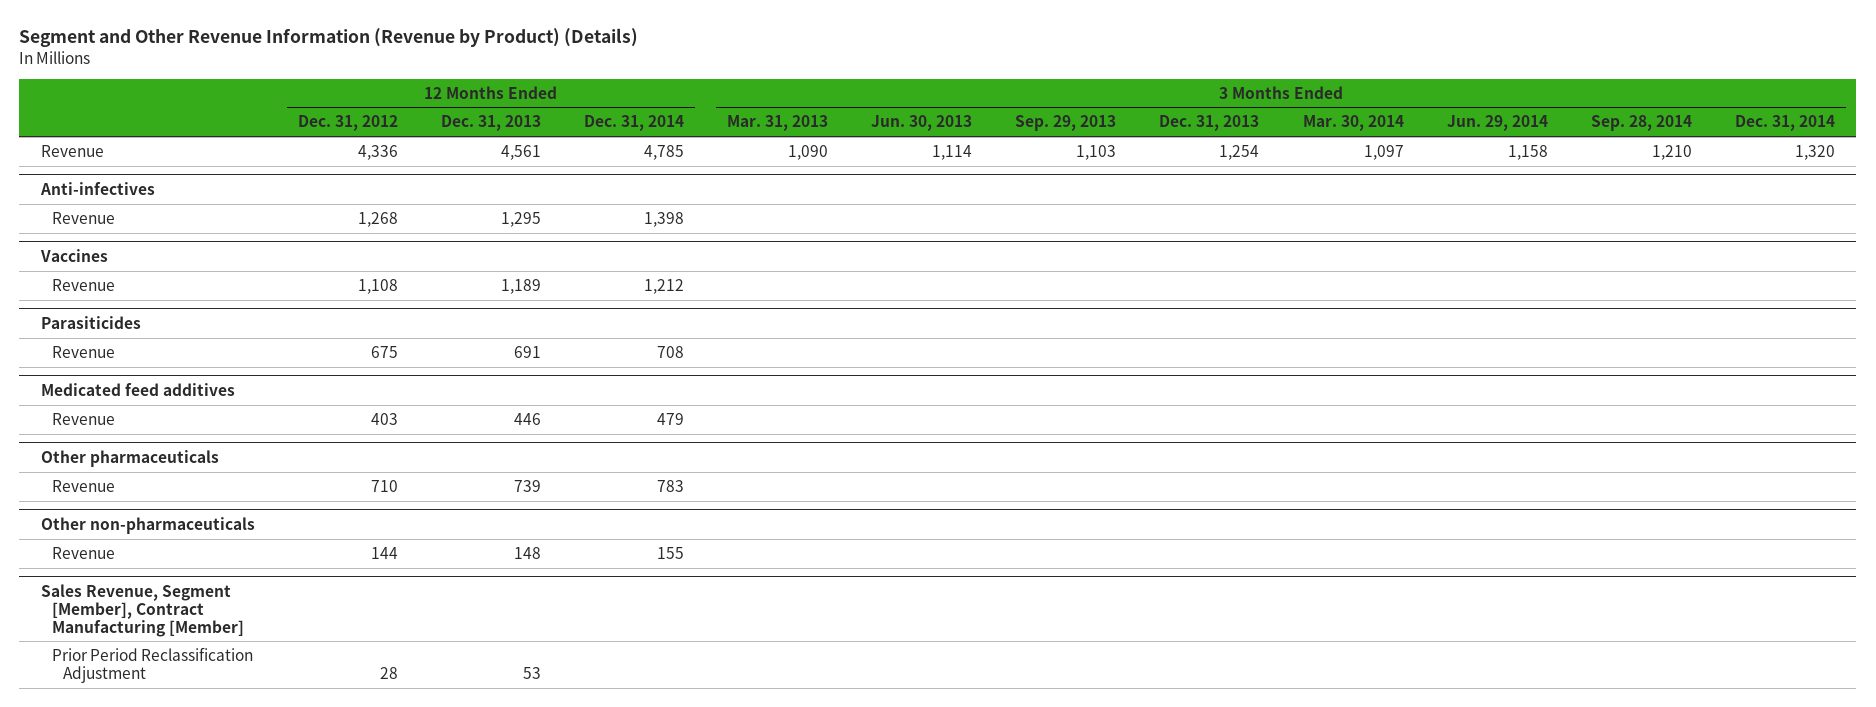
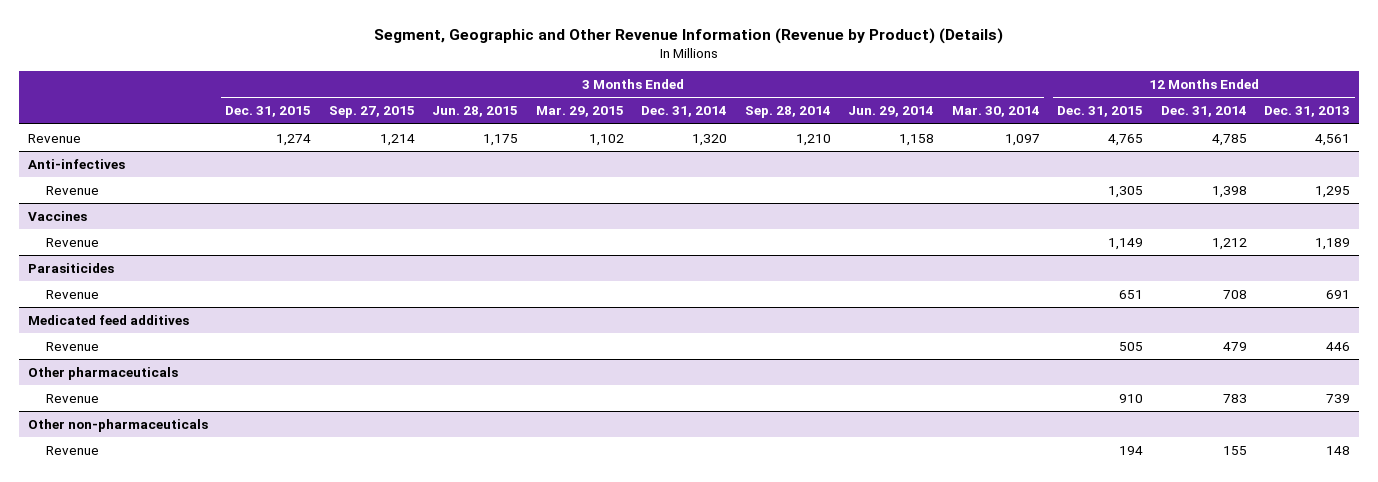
- Segment and Other Revenue Information (Revenue by Product) (Details)
+ Segment, Geographic and Other Revenue Information (Revenue by Product) (Details)
- | 12 Months Ended Dec. 31, 2012 | 12 Months Ended Dec. 31, 2013 | 12 Months Ended Dec. 31, 2014 | 3 Months Ended Mar. 31, 2013 | 3 Months Ended Jun. 30, 2013 | 3 Months Ended Sep. 29, 2013 | 3 Months Ended Dec. 31, 2013 | 3 Months Ended Mar. 30, 2014 | 3 Months Ended Jun. 29, 2014 | 3 Months Ended Sep. 28, 2014 | 3 Months Ended Dec. 31, 2014
+ | 3 Months Ended Dec. 31, 2015 | 3 Months Ended Sep. 27, 2015 | 3 Months Ended Jun. 28, 2015 | 3 Months Ended Mar. 29, 2015 | 3 Months Ended Dec. 31, 2014 | 3 Months Ended Sep. 28, 2014 | 3 Months Ended Jun. 29, 2014 | 3 Months Ended Mar. 30, 2014 | 12 Months Ended Dec. 31, 2015 | 12 Months Ended Dec. 31, 2014 | 12 Months Ended Dec. 31, 2013
- Sales Revenue, Segment [Member], Contract Manufacturing [Member]
- Prior Period Reclassification Adjustment | 28 | 53 | | | | | | | | |

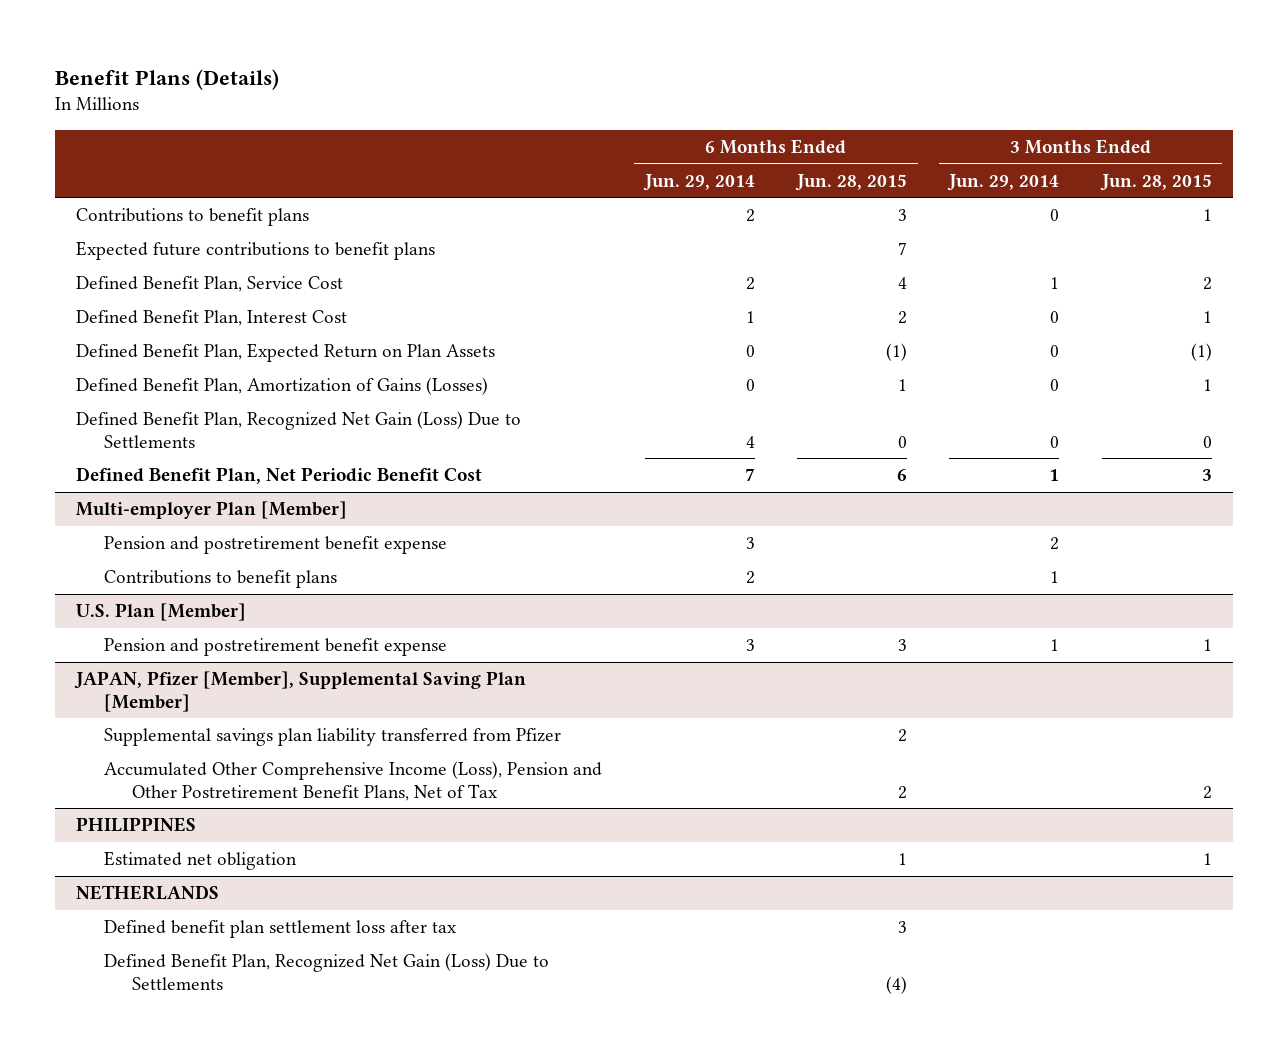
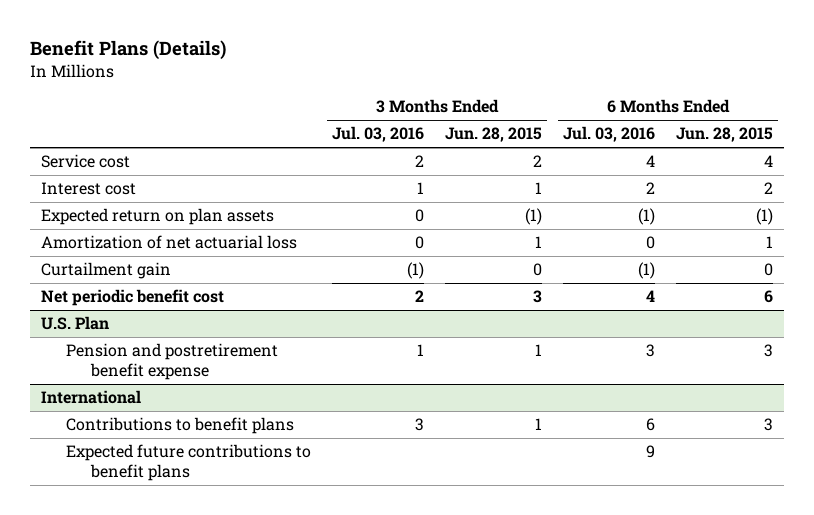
- | 6 Months Ended Jun. 29, 2014 | 6 Months Ended Jun. 28, 2015 | 3 Months Ended Jun. 29, 2014 | 3 Months Ended Jun. 28, 2015
+ | 3 Months Ended Jul. 03, 2016 | 3 Months Ended Jun. 28, 2015 | 6 Months Ended Jul. 03, 2016 | 6 Months Ended Jun. 28, 2015
- Contributions to benefit plans | 2 | 3 | 0 | 1
- Expected future contributions to benefit plans | | 7 | |
- Defined Benefit Plan, Service Cost | 2 | 4 | 1 | 2
- Defined Benefit Plan, Interest Cost | 1 | 2 | 0 | 1
- Defined Benefit Plan, Expected Return on Plan Assets | 0 | (1) | 0 | (1)
- Defined Benefit Plan, Amortization of Gains (Losses) | 0 | 1 | 0 | 1
- Defined Benefit Plan, Recognized Net Gain (Loss) Due to Settlements | 4 | 0 | 0 | 0
- Defined Benefit Plan, Net Periodic Benefit Cost | 7 | 6 | 1 | 3
- Multi-employer Plan [Member]
- Pension and postretirement benefit expense | 3 | | 2 |
- Contributions to benefit plans | 2 | | 1 |
- U.S. Plan [Member]
+ Service cost | 2 | 2 | 4 | 4
+ Interest cost | 1 | 1 | 2 | 2
+ Expected return on plan assets | 0 | (1) | (1) | (1)
+ Amortization of net actuarial loss | 0 | 1 | 0 | 1
+ Curtailment gain | (1) | 0 | (1) | 0
+ Net periodic benefit cost | 2 | 3 | 4 | 6
+ U.S. Plan
- JAPAN, Pfizer [Member], Supplemental Saving Plan [Member]
- Supplemental savings plan liability transferred from Pfizer | | 2 | |
- Accumulated Other Comprehensive Income (Loss), Pension and Other Postretirement Benefit Plans, Net of Tax | | 2 | | 2
- PHILIPPINES
- Estimated net obligation | | 1 | | 1
- NETHERLANDS
- Defined benefit plan settlement loss after tax | | 3 | |
- Defined Benefit Plan, Recognized Net Gain (Loss) Due to Settlements | | (4) | |
+ International
+ Contributions to benefit plans | 3 | 1 | 6 | 3
+ Expected future contributions to benefit plans | | | 9 |

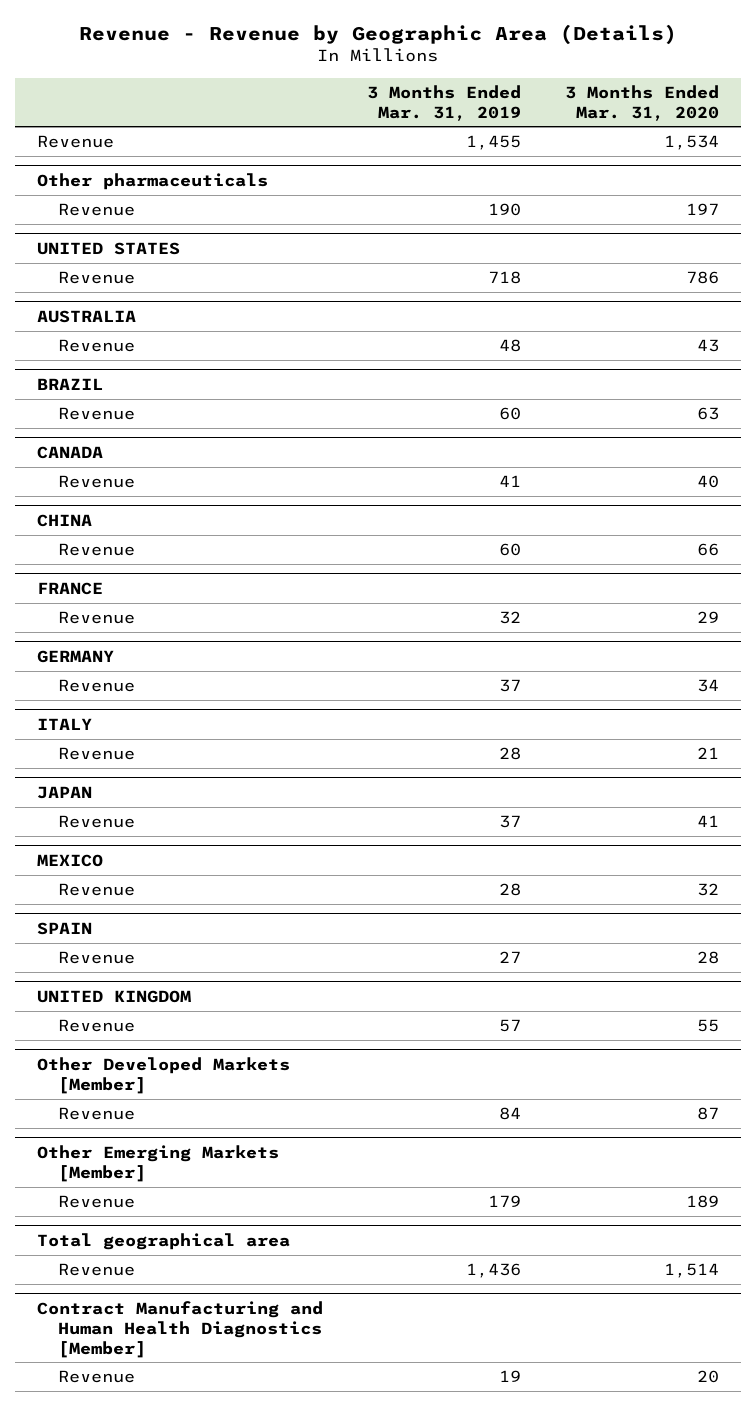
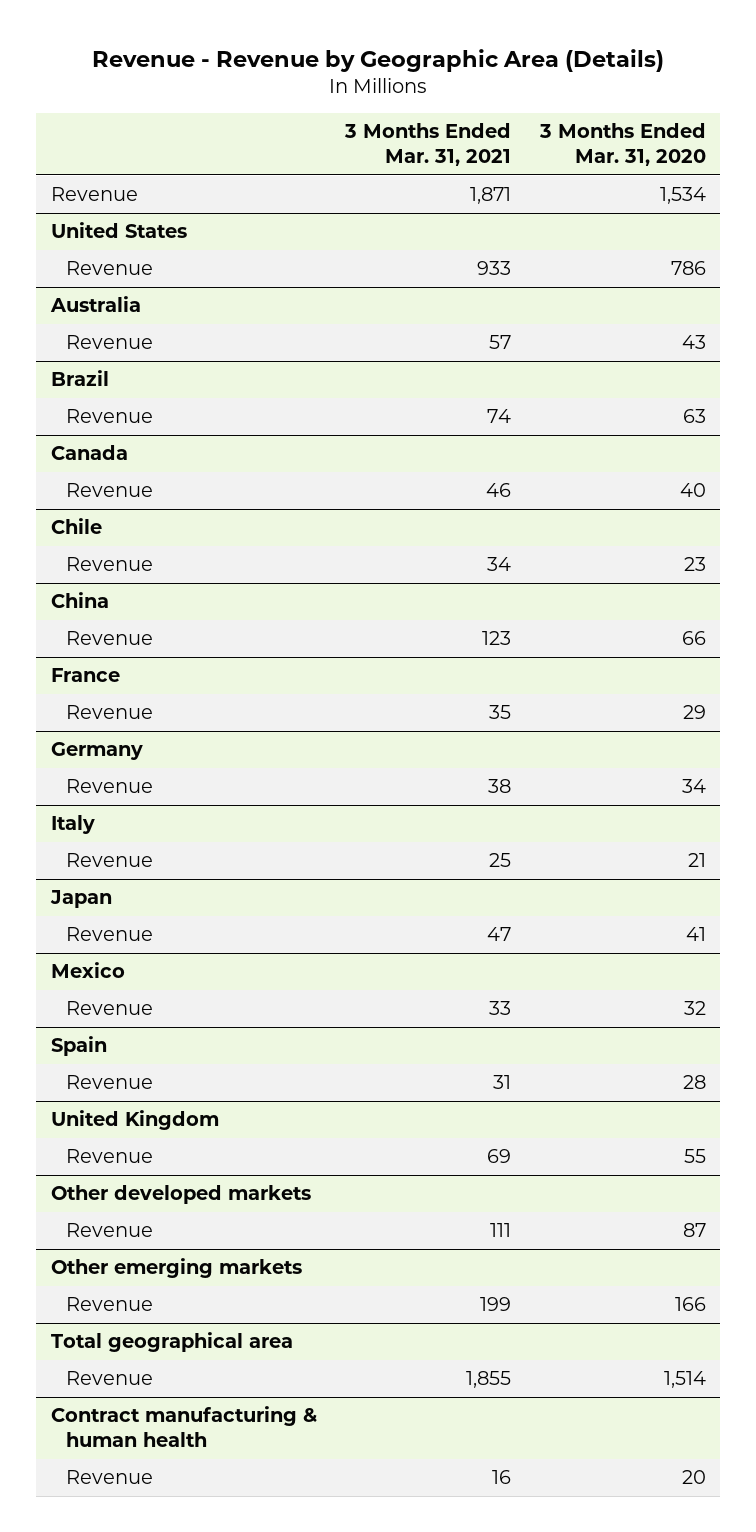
- | 3 Months Ended Mar. 31, 2019 | 3 Months Ended Mar. 31, 2020
+ | 3 Months Ended Mar. 31, 2021 | 3 Months Ended Mar. 31, 2020
- Other pharmaceuticals
- Revenue | 190 | 197
- UNITED STATES
+ United States
- AUSTRALIA
+ Australia
- BRAZIL
+ Brazil
- CANADA
+ Canada
- CHINA
+ Chile
+ Revenue | 34 | 23
+ China
- FRANCE
+ France
- GERMANY
+ Germany
- ITALY
+ Italy
- JAPAN
+ Japan
- MEXICO
+ Mexico
- SPAIN
+ Spain
- UNITED KINGDOM
+ United Kingdom
- Other Developed Markets [Member]
+ Other developed markets
- Other Emerging Markets [Member]
- Revenue | 179 | 189
+ Other emerging markets
+ Revenue | 199 | 166
- Contract Manufacturing and Human Health Diagnostics [Member]
+ Contract manufacturing & human health

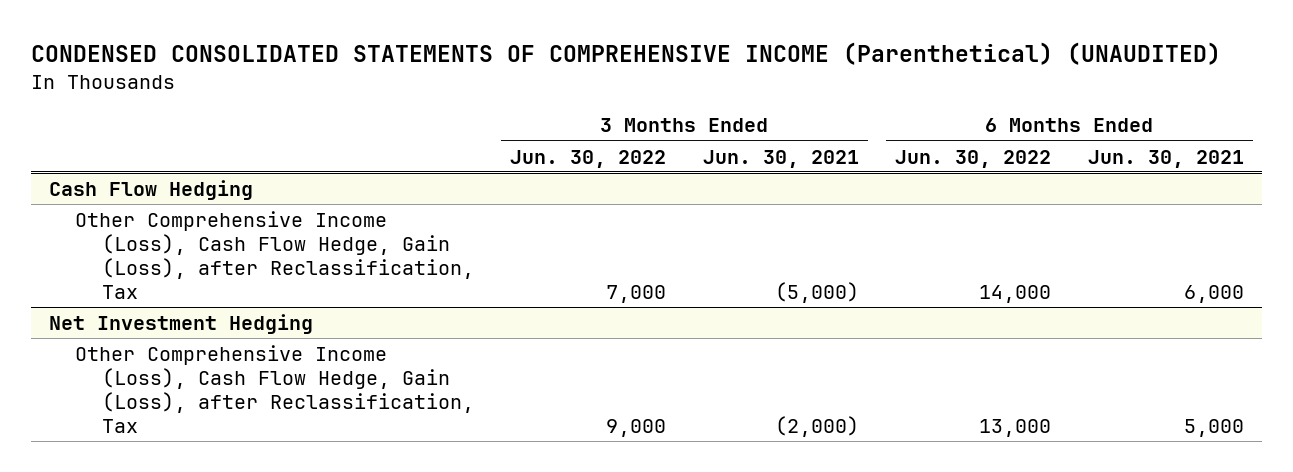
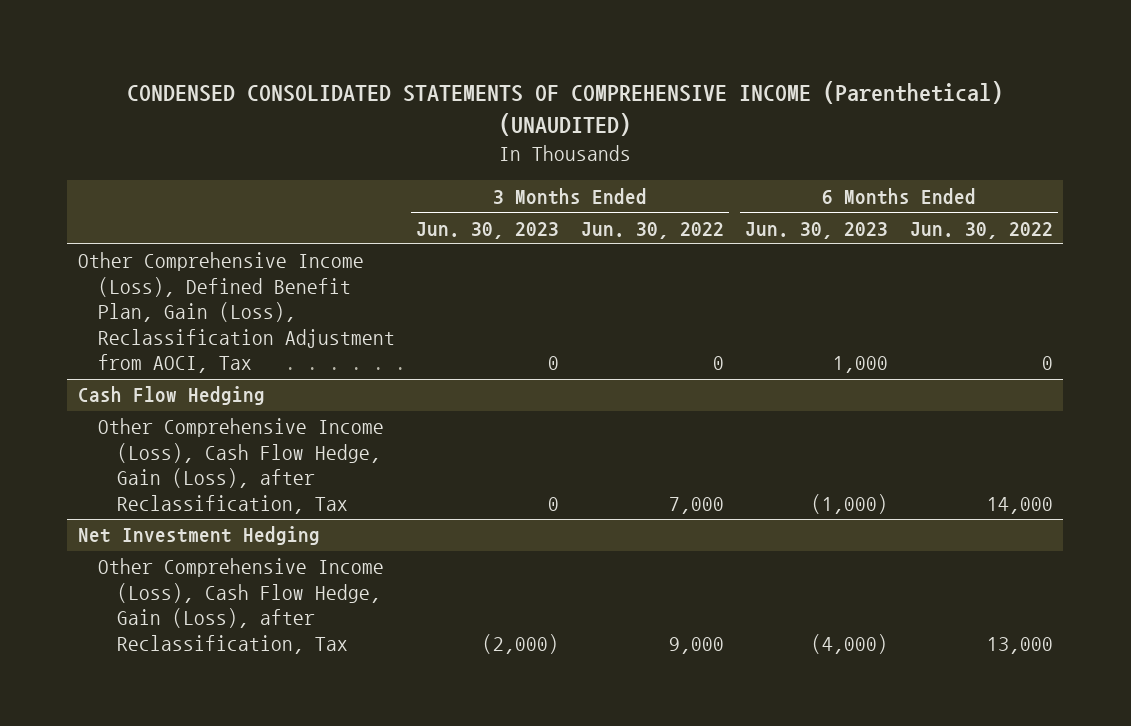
- | 3 Months Ended Jun. 30, 2022 | 3 Months Ended Jun. 30, 2021 | 6 Months Ended Jun. 30, 2022 | 6 Months Ended Jun. 30, 2021
+ | 3 Months Ended Jun. 30, 2023 | 3 Months Ended Jun. 30, 2022 | 6 Months Ended Jun. 30, 2023 | 6 Months Ended Jun. 30, 2022
+ Other Comprehensive Income (Loss), Defined Benefit Plan, Gain (Loss), Reclassification Adjustment from AOCI, Tax | 0 | 0 | 1,000 | 0

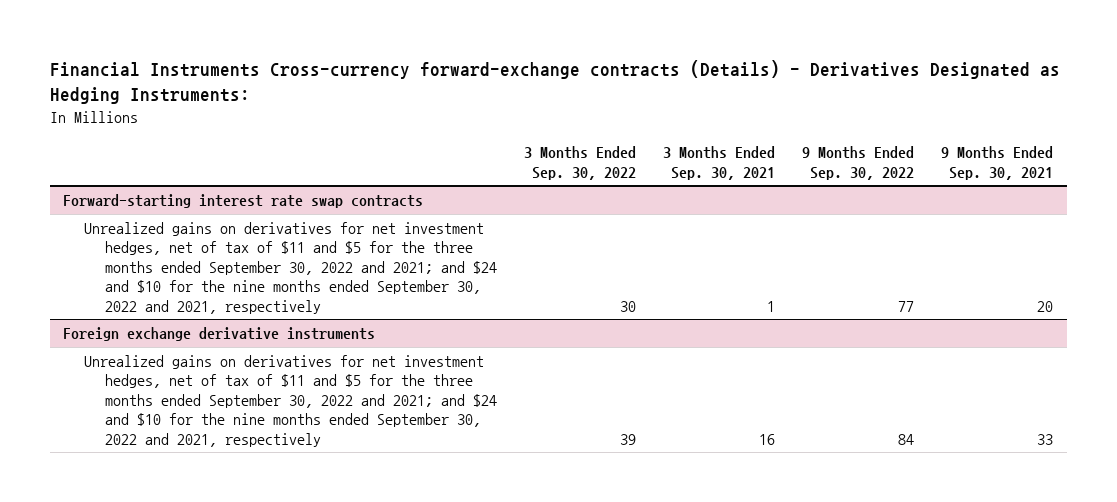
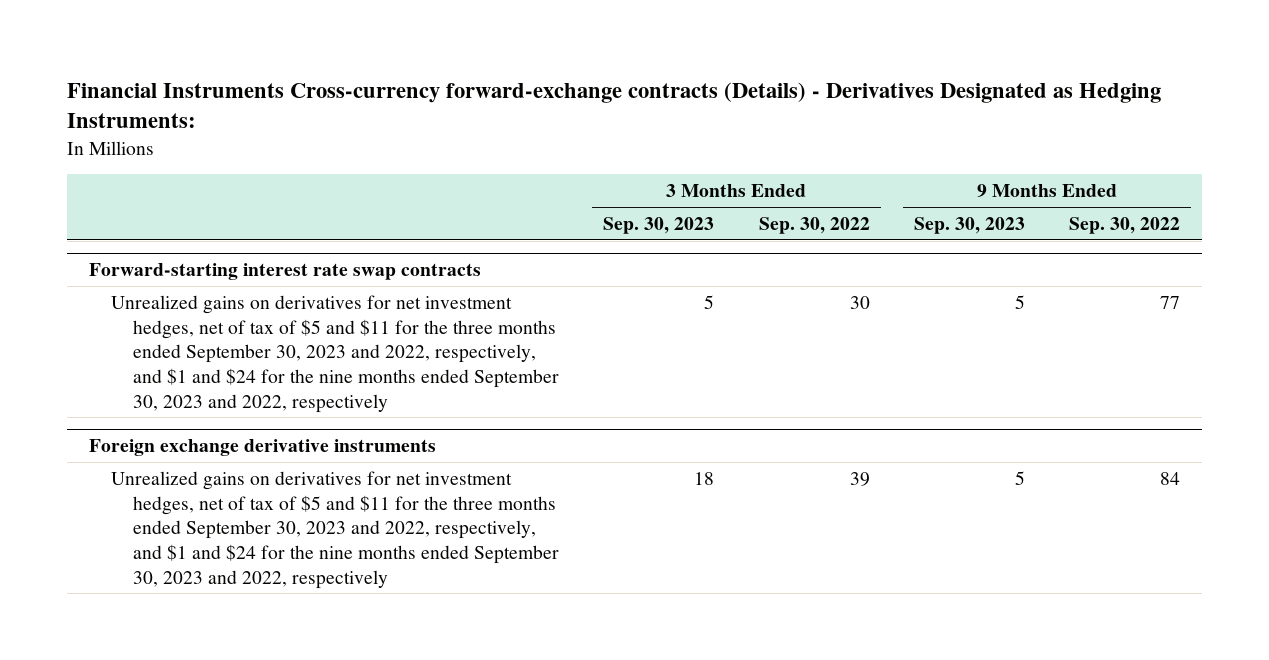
- | 3 Months Ended Sep. 30, 2022 | 3 Months Ended Sep. 30, 2021 | 9 Months Ended Sep. 30, 2022 | 9 Months Ended Sep. 30, 2021
+ | 3 Months Ended Sep. 30, 2023 | 3 Months Ended Sep. 30, 2022 | 9 Months Ended Sep. 30, 2023 | 9 Months Ended Sep. 30, 2022
@ Forward-starting interest rate swap contracts
- Unrealized gains on derivatives for net investment hedges, net of tax of $11 and $5 for the three months ended September 30, 2022 and 2021; and $24 and $10 for the nine months ended September 30, 2022 and 2021, respectively | 30 | 1 | 77 | 20
+ Unrealized gains on derivatives for net investment hedges, net of tax of $5 and $11 for the three months ended September 30, 2023 and 2022, respectively, and $1 and $24 for the nine months ended September 30, 2023 and 2022, respectively | 5 | 30 | 5 | 77
@ Foreign exchange derivative instruments
- Unrealized gains on derivatives for net investment hedges, net of tax of $11 and $5 for the three months ended September 30, 2022 and 2021; and $24 and $10 for the nine months ended September 30, 2022 and 2021, respectively | 39 | 16 | 84 | 33
+ Unrealized gains on derivatives for net investment hedges, net of tax of $5 and $11 for the three months ended September 30, 2023 and 2022, respectively, and $1 and $24 for the nine months ended September 30, 2023 and 2022, respectively | 18 | 39 | 5 | 84

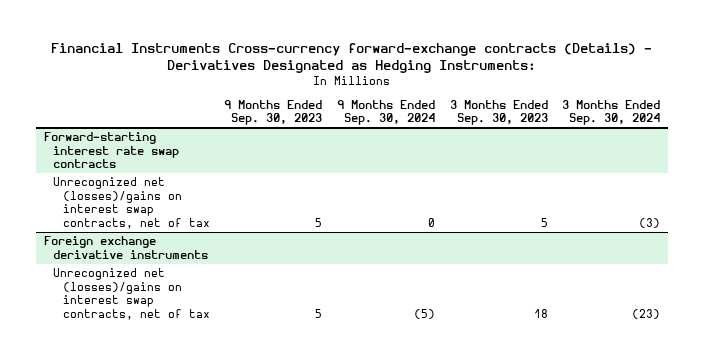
- | 3 Months Ended Sep. 30, 2023 | 3 Months Ended Sep. 30, 2022 | 9 Months Ended Sep. 30, 2023 | 9 Months Ended Sep. 30, 2022
+ | 9 Months Ended Sep. 30, 2023 | 9 Months Ended Sep. 30, 2024 | 3 Months Ended Sep. 30, 2023 | 3 Months Ended Sep. 30, 2024
@ Forward-starting interest rate swap contracts
- Unrealized gains on derivatives for net investment hedges, net of tax of $5 and $11 for the three months ended September 30, 2023 and 2022, respectively, and $1 and $24 for the nine months ended September 30, 2023 and 2022, respectively | 5 | 30 | 5 | 77
+ Unrecognized net (losses)/gains on interest swap contracts, net of tax | 5 | 0 | 5 | (3)
@ Foreign exchange derivative instruments
- Unrealized gains on derivatives for net investment hedges, net of tax of $5 and $11 for the three months ended September 30, 2023 and 2022, respectively, and $1 and $24 for the nine months ended September 30, 2023 and 2022, respectively | 18 | 39 | 5 | 84
+ Unrecognized net (losses)/gains on interest swap contracts, net of tax | 5 | (5) | 18 | (23)

